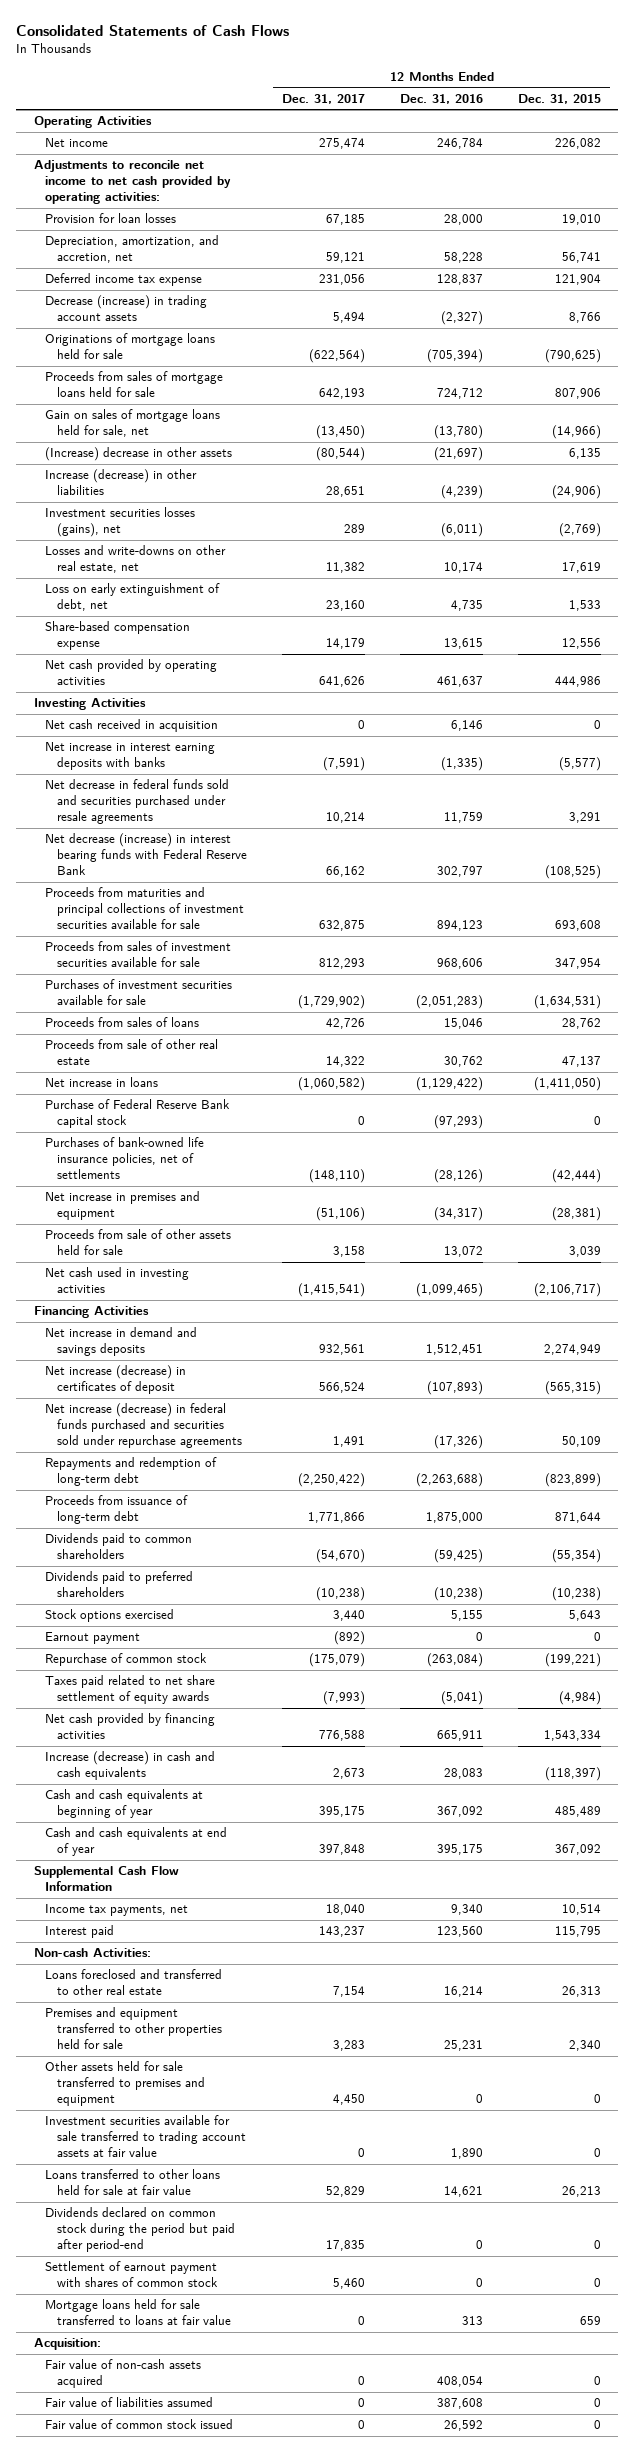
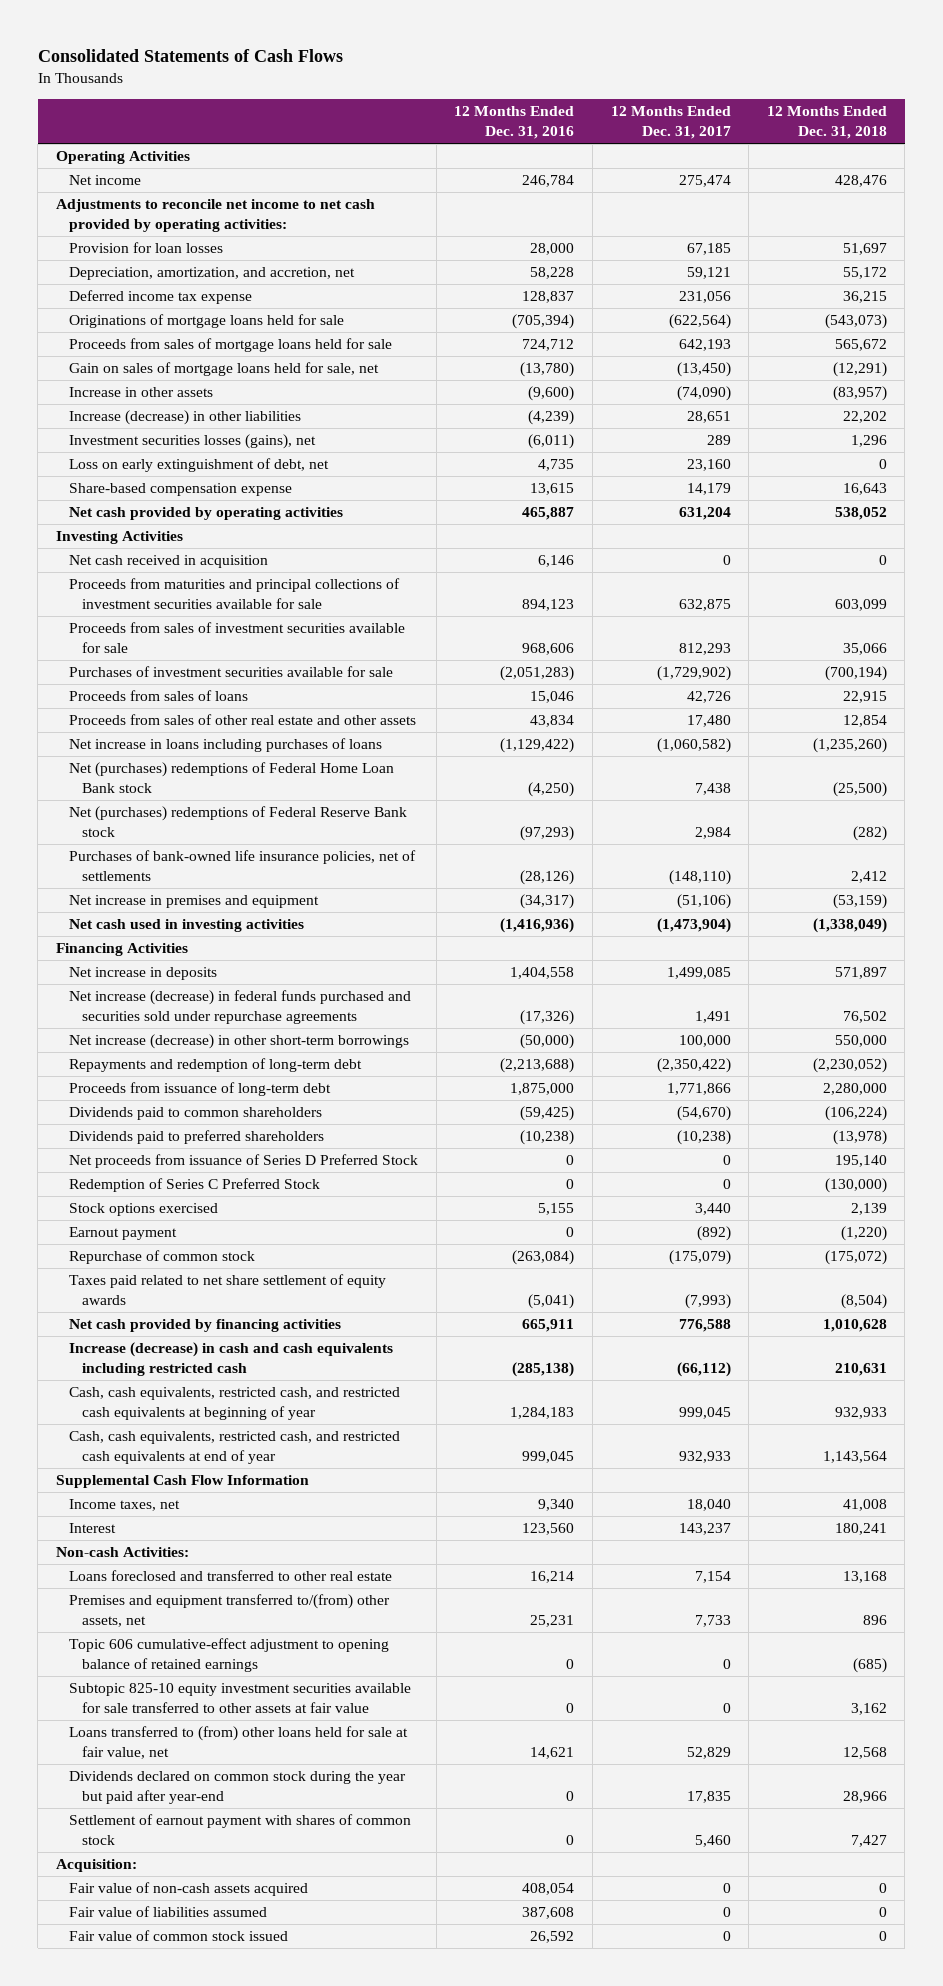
- | 12 Months Ended Dec. 31, 2017 | 12 Months Ended Dec. 31, 2016 | 12 Months Ended Dec. 31, 2015
+ | 12 Months Ended Dec. 31, 2016 | 12 Months Ended Dec. 31, 2017 | 12 Months Ended Dec. 31, 2018
- Decrease (increase) in trading account assets | 5,494 | (2,327) | 8,766
- (Increase) decrease in other assets | (80,544) | (21,697) | 6,135
+ Increase in other assets | (9,600) | (74,090) | (83,957)
- Losses and write-downs on other real estate, net | 11,382 | 10,174 | 17,619
- Net cash provided by operating activities | 641,626 | 461,637 | 444,986
+ Net cash provided by operating activities | 465,887 | 631,204 | 538,052
- Net increase in interest earning deposits with banks | (7,591) | (1,335) | (5,577)
- Net decrease in federal funds sold and securities purchased under resale agreements | 10,214 | 11,759 | 3,291
- Net decrease (increase) in interest bearing funds with Federal Reserve Bank | 66,162 | 302,797 | (108,525)
- Proceeds from sale of other real estate | 14,322 | 30,762 | 47,137
- Net increase in loans | (1,060,582) | (1,129,422) | (1,411,050)
- Purchase of Federal Reserve Bank capital stock | 0 | (97,293) | 0
+ Proceeds from sales of other real estate and other assets | 43,834 | 17,480 | 12,854
+ Net increase in loans including purchases of loans | (1,129,422) | (1,060,582) | (1,235,260)
+ Net (purchases) redemptions of Federal Home Loan Bank stock | (4,250) | 7,438 | (25,500)
+ Net (purchases) redemptions of Federal Reserve Bank stock | (97,293) | 2,984 | (282)
- Proceeds from sale of other assets held for sale | 3,158 | 13,072 | 3,039
- Net cash used in investing activities | (1,415,541) | (1,099,465) | (2,106,717)
+ Net cash used in investing activities | (1,416,936) | (1,473,904) | (1,338,049)
- Net increase in demand and savings deposits | 932,561 | 1,512,451 | 2,274,949
- Net increase (decrease) in certificates of deposit | 566,524 | (107,893) | (565,315)
+ Net increase in deposits | 1,404,558 | 1,499,085 | 571,897
- Repayments and redemption of long-term debt | (2,250,422) | (2,263,688) | (823,899)
+ Net increase (decrease) in other short-term borrowings | (50,000) | 100,000 | 550,000
+ Repayments and redemption of long-term debt | (2,213,688) | (2,350,422) | (2,230,052)
+ Net proceeds from issuance of Series D Preferred Stock | 0 | 0 | 195,140
+ Redemption of Series C Preferred Stock | 0 | 0 | (130,000)
- Increase (decrease) in cash and cash equivalents | 2,673 | 28,083 | (118,397)
- Cash and cash equivalents at beginning of year | 395,175 | 367,092 | 485,489
- Cash and cash equivalents at end of year | 397,848 | 395,175 | 367,092
+ Increase (decrease) in cash and cash equivalents including restricted cash | (285,138) | (66,112) | 210,631
+ Cash, cash equivalents, restricted cash, and restricted cash equivalents at beginning of year | 1,284,183 | 999,045 | 932,933
+ Cash, cash equivalents, restricted cash, and restricted cash equivalents at end of year | 999,045 | 932,933 | 1,143,564
- Income tax payments, net | 18,040 | 9,340 | 10,514
- Interest paid | 143,237 | 123,560 | 115,795
+ Income taxes, net | 9,340 | 18,040 | 41,008
+ Interest | 123,560 | 143,237 | 180,241
- Premises and equipment transferred to other properties held for sale | 3,283 | 25,231 | 2,340
- Other assets held for sale transferred to premises and equipment | 4,450 | 0 | 0
- Investment securities available for sale transferred to trading account assets at fair value | 0 | 1,890 | 0
- Loans transferred to other loans held for sale at fair value | 52,829 | 14,621 | 26,213
- Dividends declared on common stock during the period but paid after period-end | 17,835 | 0 | 0
+ Premises and equipment transferred to/(from) other assets, net | 25,231 | 7,733 | 896
+ Topic 606 cumulative-effect adjustment to opening balance of retained earnings | 0 | 0 | (685)
+ Subtopic 825-10 equity investment securities available for sale transferred to other assets at fair value | 0 | 0 | 3,162
+ Loans transferred to (from) other loans held for sale at fair value, net | 14,621 | 52,829 | 12,568
+ Dividends declared on common stock during the year but paid after year-end | 0 | 17,835 | 28,966
- Mortgage loans held for sale transferred to loans at fair value | 0 | 313 | 659

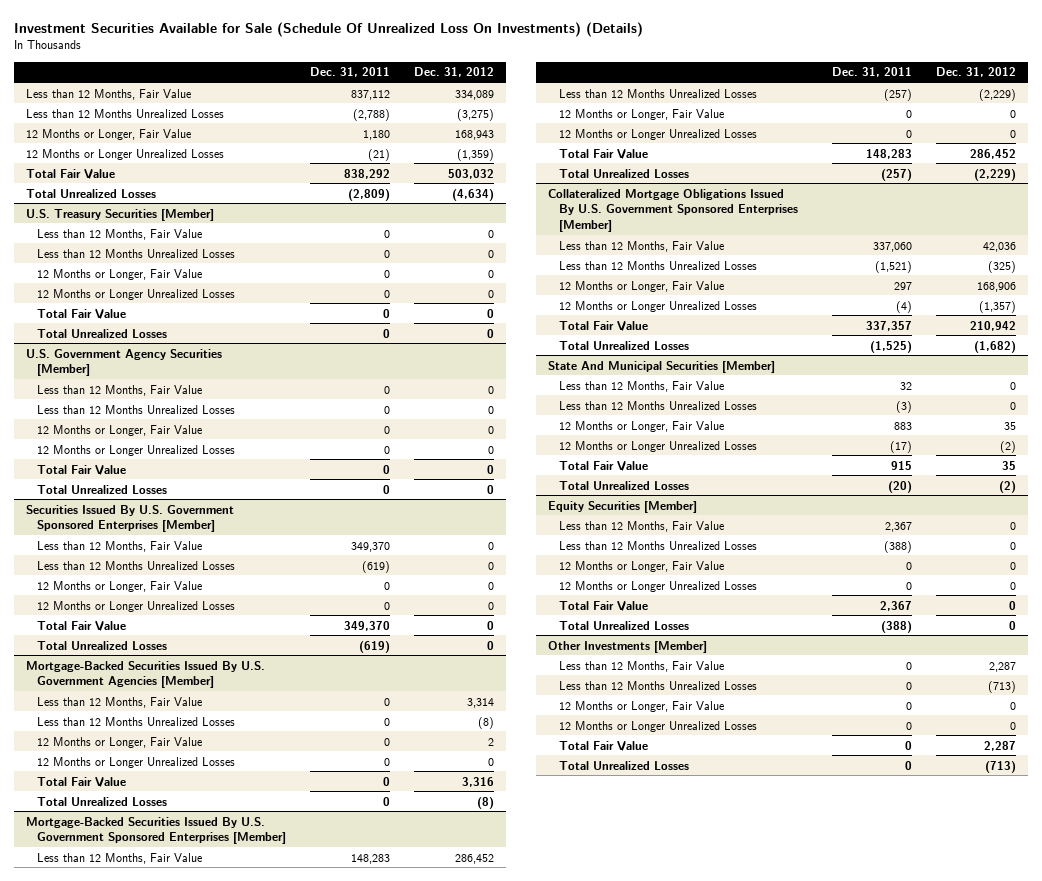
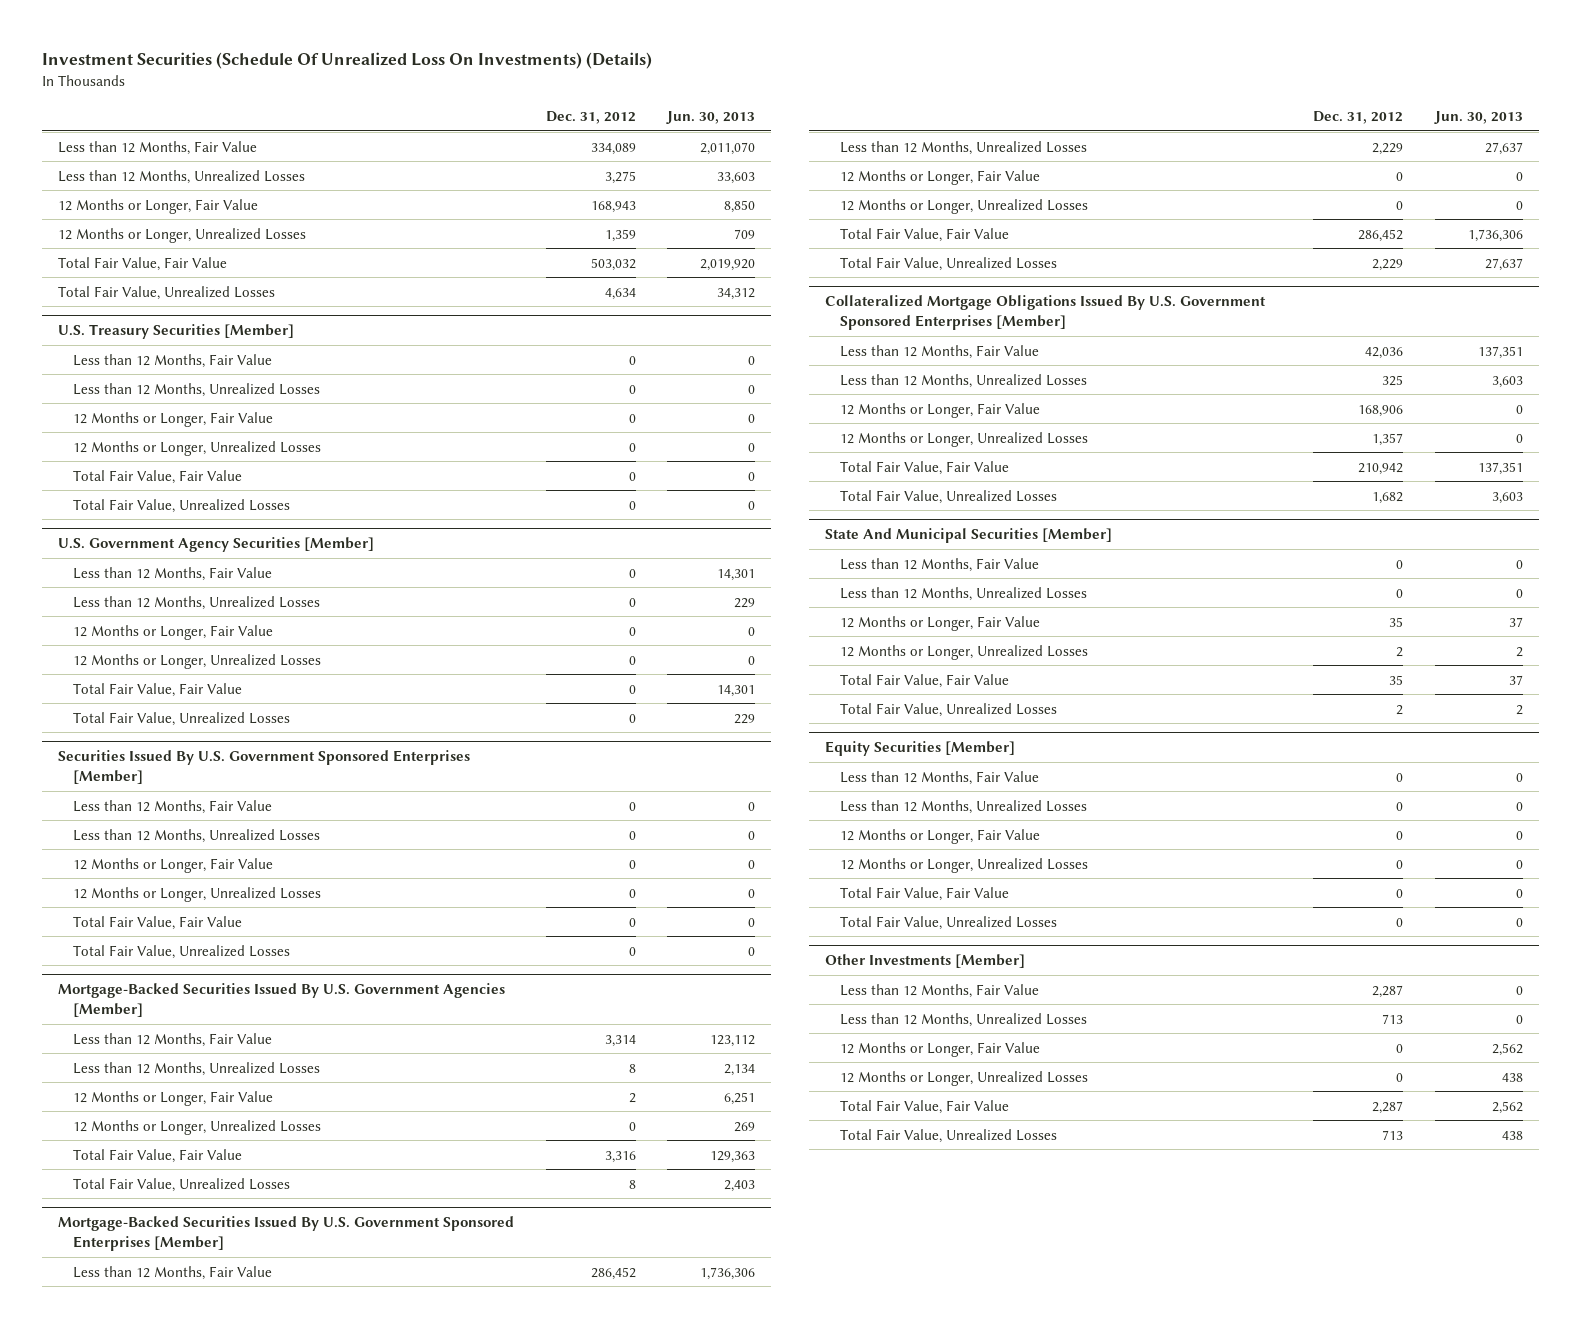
- Investment Securities Available for Sale (Schedule Of Unrealized Loss On Investments) (Details)
+ Investment Securities (Schedule Of Unrealized Loss On Investments) (Details)
- | Dec. 31, 2011 | Dec. 31, 2012
+ | Dec. 31, 2012 | Jun. 30, 2013
- Less than 12 Months Unrealized Losses | (2,788) | (3,275)
+ Less than 12 Months, Unrealized Losses | 3,275 | 33,603
- 12 Months or Longer Unrealized Losses | (21) | (1,359)
- Total Fair Value | 838,292 | 503,032
- Total Unrealized Losses | (2,809) | (4,634)
+ 12 Months or Longer, Unrealized Losses | 1,359 | 709
+ Total Fair Value, Fair Value | 503,032 | 2,019,920
+ Total Fair Value, Unrealized Losses | 4,634 | 34,312
@ U.S. Treasury Securities [Member]
- Less than 12 Months Unrealized Losses | 0 | 0
+ Less than 12 Months, Unrealized Losses | 0 | 0
- 12 Months or Longer Unrealized Losses | 0 | 0
- Total Fair Value | 0 | 0
- Total Unrealized Losses | 0 | 0
+ 12 Months or Longer, Unrealized Losses | 0 | 0
+ Total Fair Value, Fair Value | 0 | 0
+ Total Fair Value, Unrealized Losses | 0 | 0
@ U.S. Government Agency Securities [Member]
- Less than 12 Months Unrealized Losses | 0 | 0
+ Less than 12 Months, Unrealized Losses | 0 | 229
- 12 Months or Longer Unrealized Losses | 0 | 0
- Total Fair Value | 0 | 0
- Total Unrealized Losses | 0 | 0
+ 12 Months or Longer, Unrealized Losses | 0 | 0
+ Total Fair Value, Fair Value | 0 | 14,301
+ Total Fair Value, Unrealized Losses | 0 | 229
@ Securities Issued By U.S. Government Sponsored Enterprises [Member]
- Less than 12 Months Unrealized Losses | (619) | 0
+ Less than 12 Months, Unrealized Losses | 0 | 0
- 12 Months or Longer Unrealized Losses | 0 | 0
- Total Fair Value | 349,370 | 0
- Total Unrealized Losses | (619) | 0
+ 12 Months or Longer, Unrealized Losses | 0 | 0
+ Total Fair Value, Fair Value | 0 | 0
+ Total Fair Value, Unrealized Losses | 0 | 0
@ Mortgage-Backed Securities Issued By U.S. Government Agencies [Member]
- Less than 12 Months Unrealized Losses | 0 | (8)
+ Less than 12 Months, Unrealized Losses | 8 | 2,134
- 12 Months or Longer Unrealized Losses | 0 | 0
- Total Fair Value | 0 | 3,316
- Total Unrealized Losses | 0 | (8)
+ 12 Months or Longer, Unrealized Losses | 0 | 269
+ Total Fair Value, Fair Value | 3,316 | 129,363
+ Total Fair Value, Unrealized Losses | 8 | 2,403
@ Mortgage-Backed Securities Issued By U.S. Government Sponsored Enterprises [Member]
- Less than 12 Months Unrealized Losses | (257) | (2,229)
+ Less than 12 Months, Unrealized Losses | 2,229 | 27,637
- 12 Months or Longer Unrealized Losses | 0 | 0
- Total Fair Value | 148,283 | 286,452
- Total Unrealized Losses | (257) | (2,229)
+ 12 Months or Longer, Unrealized Losses | 0 | 0
+ Total Fair Value, Fair Value | 286,452 | 1,736,306
+ Total Fair Value, Unrealized Losses | 2,229 | 27,637
@ Collateralized Mortgage Obligations Issued By U.S. Government Sponsored Enterprises [Member]
- Less than 12 Months Unrealized Losses | (1,521) | (325)
+ Less than 12 Months, Unrealized Losses | 325 | 3,603
- 12 Months or Longer Unrealized Losses | (4) | (1,357)
- Total Fair Value | 337,357 | 210,942
- Total Unrealized Losses | (1,525) | (1,682)
+ 12 Months or Longer, Unrealized Losses | 1,357 | 0
+ Total Fair Value, Fair Value | 210,942 | 137,351
+ Total Fair Value, Unrealized Losses | 1,682 | 3,603
@ State And Municipal Securities [Member]
- Less than 12 Months Unrealized Losses | (3) | 0
+ Less than 12 Months, Unrealized Losses | 0 | 0
- 12 Months or Longer Unrealized Losses | (17) | (2)
- Total Fair Value | 915 | 35
- Total Unrealized Losses | (20) | (2)
+ 12 Months or Longer, Unrealized Losses | 2 | 2
+ Total Fair Value, Fair Value | 35 | 37
+ Total Fair Value, Unrealized Losses | 2 | 2
@ Equity Securities [Member]
- Less than 12 Months Unrealized Losses | (388) | 0
+ Less than 12 Months, Unrealized Losses | 0 | 0
- 12 Months or Longer Unrealized Losses | 0 | 0
- Total Fair Value | 2,367 | 0
- Total Unrealized Losses | (388) | 0
+ 12 Months or Longer, Unrealized Losses | 0 | 0
+ Total Fair Value, Fair Value | 0 | 0
+ Total Fair Value, Unrealized Losses | 0 | 0
@ Other Investments [Member]
- Less than 12 Months Unrealized Losses | 0 | (713)
+ Less than 12 Months, Unrealized Losses | 713 | 0
- 12 Months or Longer Unrealized Losses | 0 | 0
- Total Fair Value | 0 | 2,287
- Total Unrealized Losses | 0 | (713)
+ 12 Months or Longer, Unrealized Losses | 0 | 438
+ Total Fair Value, Fair Value | 2,287 | 2,562
+ Total Fair Value, Unrealized Losses | 713 | 438

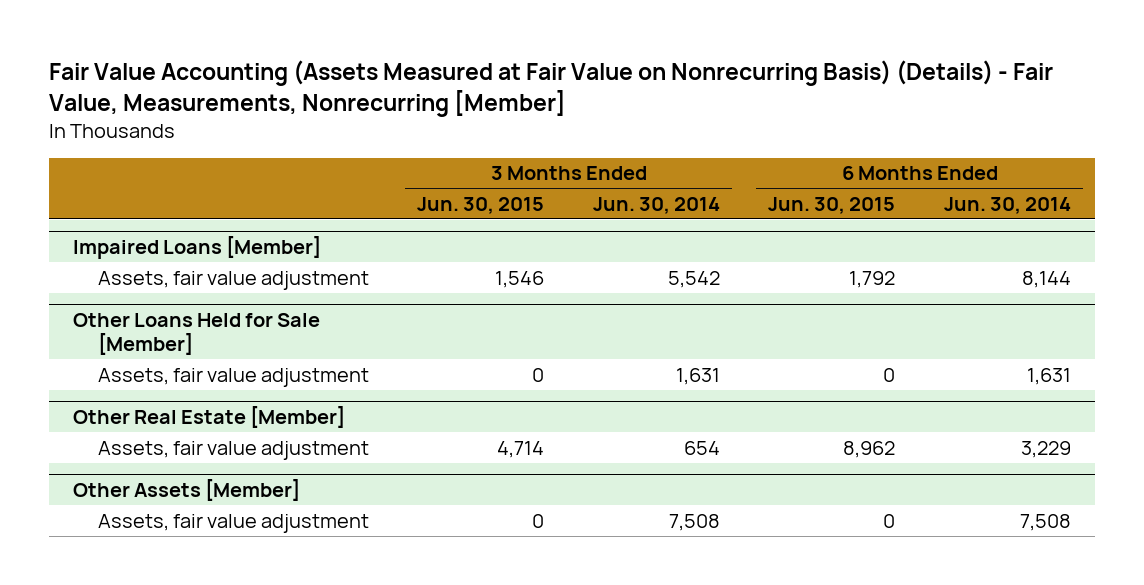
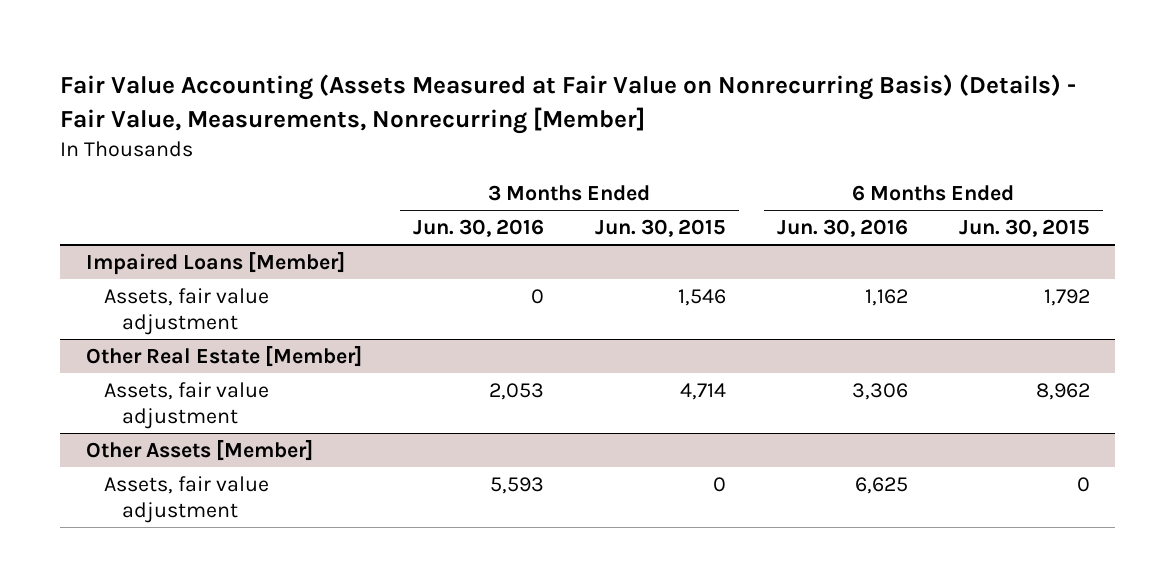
- | 3 Months Ended Jun. 30, 2015 | 3 Months Ended Jun. 30, 2014 | 6 Months Ended Jun. 30, 2015 | 6 Months Ended Jun. 30, 2014
+ | 3 Months Ended Jun. 30, 2016 | 3 Months Ended Jun. 30, 2015 | 6 Months Ended Jun. 30, 2016 | 6 Months Ended Jun. 30, 2015
- Other Loans Held for Sale [Member]
- Assets, fair value adjustment | 0 | 1,631 | 0 | 1,631

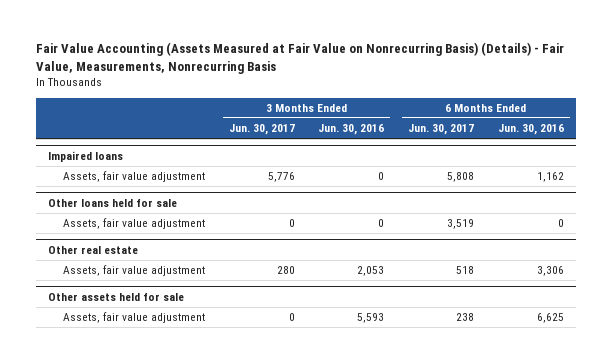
- Fair Value Accounting (Assets Measured at Fair Value on Nonrecurring Basis) (Details) - Fair Value, Measurements, Nonrecurring [Member]
+ Fair Value Accounting (Assets Measured at Fair Value on Nonrecurring Basis) (Details) - Fair Value, Measurements, Nonrecurring Basis
- | 3 Months Ended Jun. 30, 2016 | 3 Months Ended Jun. 30, 2015 | 6 Months Ended Jun. 30, 2016 | 6 Months Ended Jun. 30, 2015
+ | 3 Months Ended Jun. 30, 2017 | 3 Months Ended Jun. 30, 2016 | 6 Months Ended Jun. 30, 2017 | 6 Months Ended Jun. 30, 2016
- Impaired Loans [Member]
+ Impaired loans
- Other Real Estate [Member]
+ Other loans held for sale
+ Assets, fair value adjustment | 0 | 0 | 3,519 | 0
+ Other real estate
- Other Assets [Member]
+ Other assets held for sale

